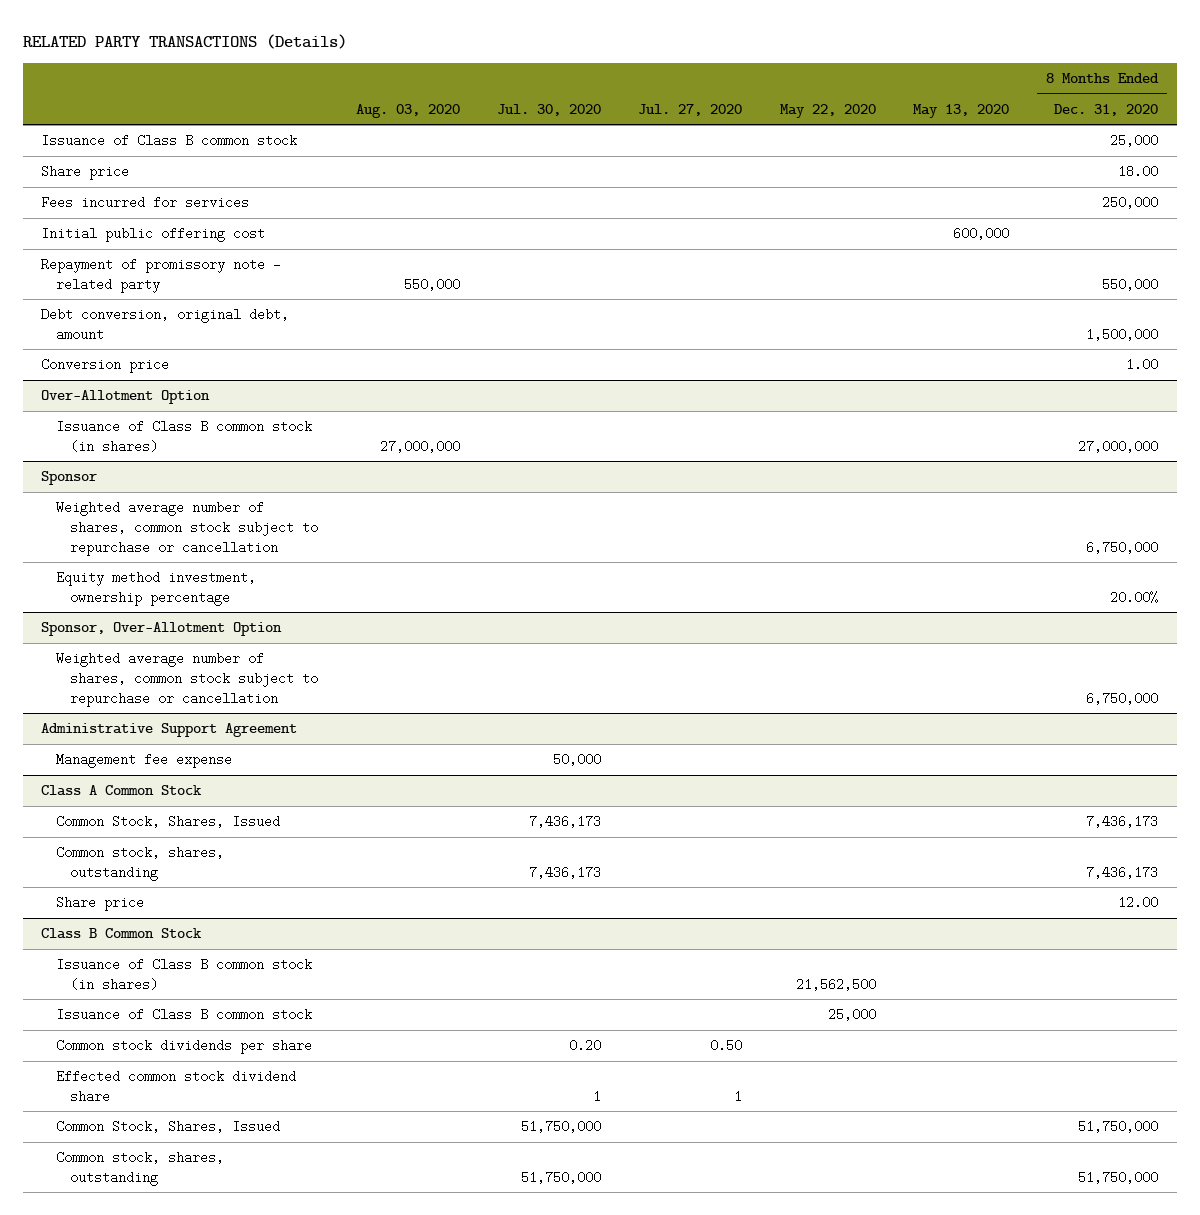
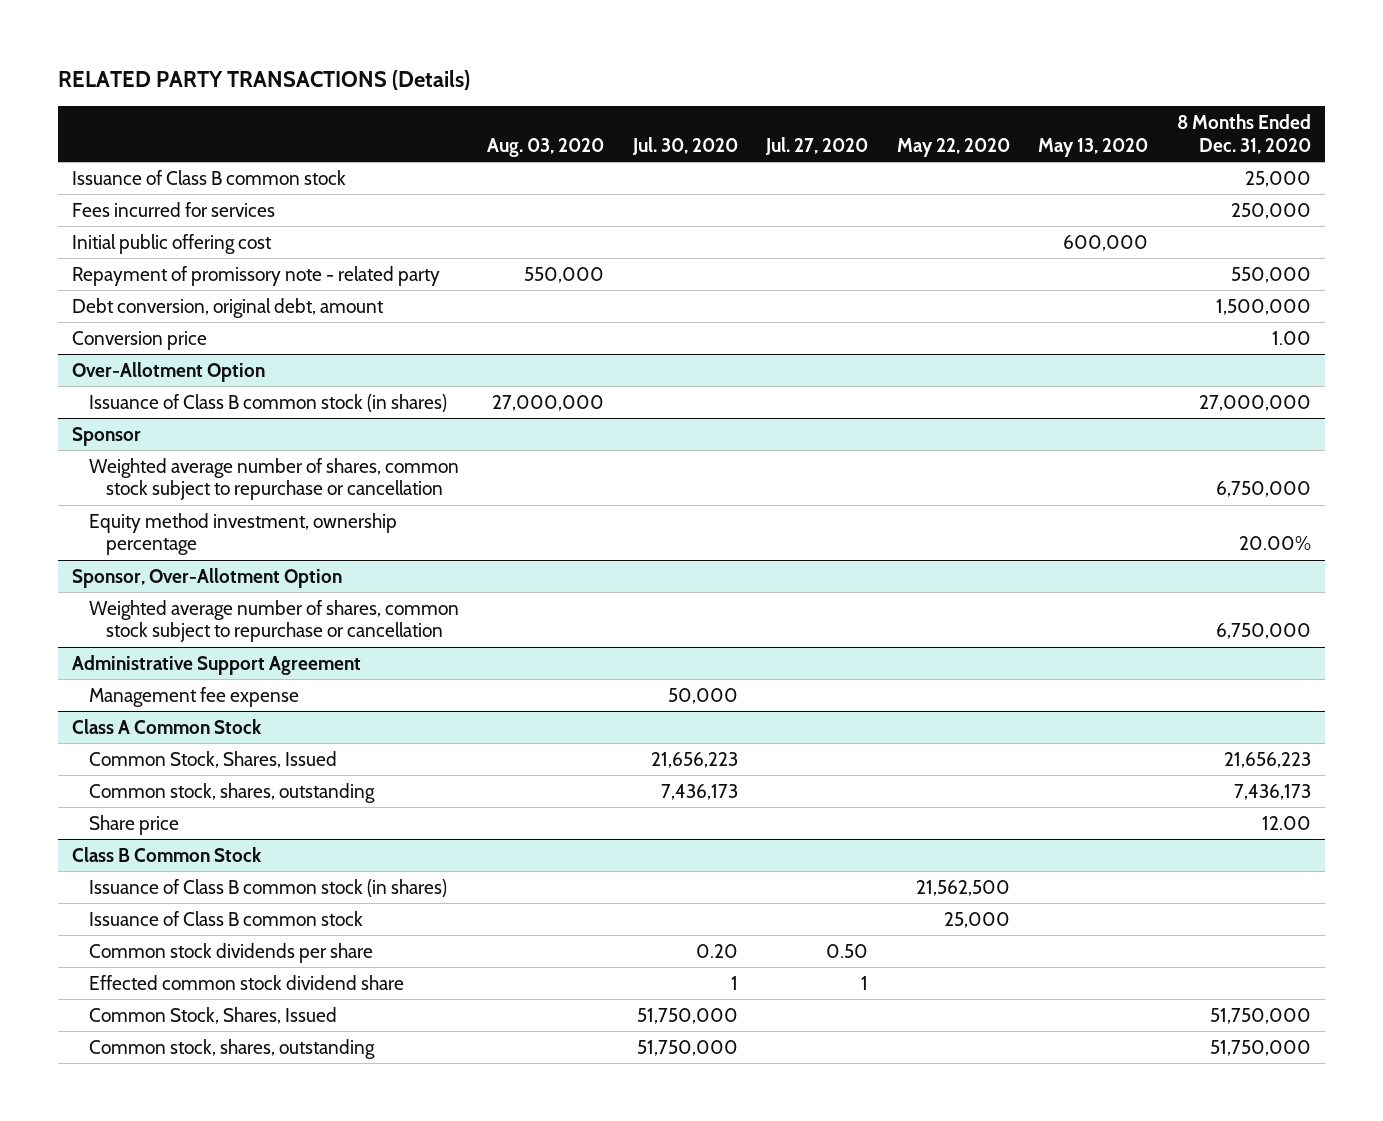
- Share price | | | | | | 18.00
@ Class A Common Stock
- Common Stock, Shares, Issued | | 7,436,173 | | | | 7,436,173
+ Common Stock, Shares, Issued | | 21,656,223 | | | | 21,656,223

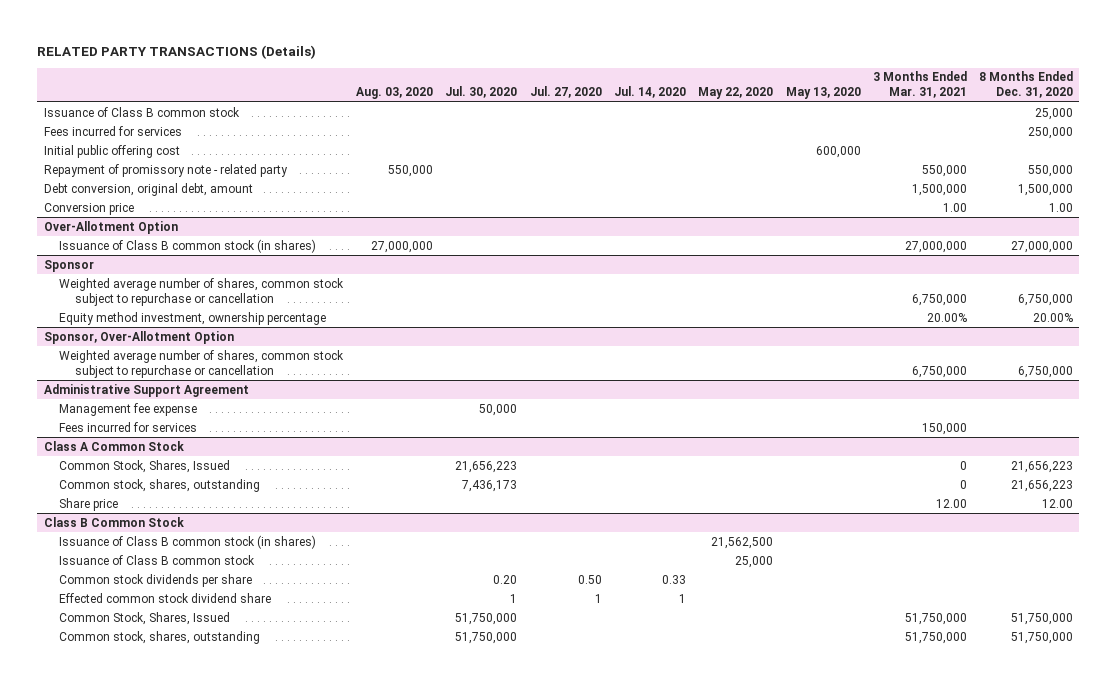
- | Aug. 03, 2020 | Jul. 30, 2020 | Jul. 27, 2020 | May 22, 2020 | May 13, 2020 | 8 Months Ended Dec. 31, 2020
+ | Aug. 03, 2020 | Jul. 30, 2020 | Jul. 27, 2020 | Jul. 14, 2020 | May 22, 2020 | May 13, 2020 | 3 Months Ended Mar. 31, 2021 | 8 Months Ended Dec. 31, 2020
@ Administrative Support Agreement
+ Fees incurred for services | | | | | | | 150,000 |
@ Class A Common Stock
- Common stock, shares, outstanding | | 7,436,173 | | | | 7,436,173
+ Common stock, shares, outstanding | | 7,436,173 | | | | | 0 | 21,656,223

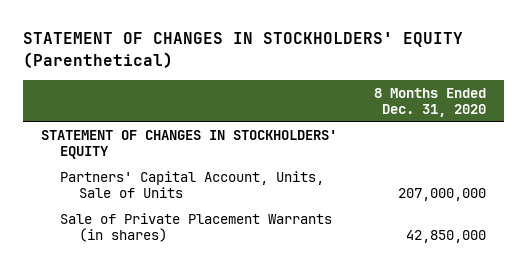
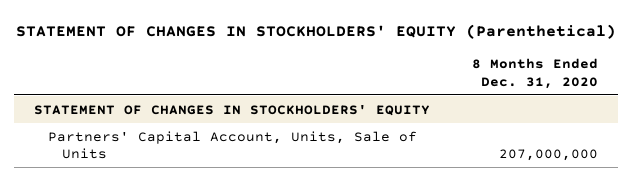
- Sale of Private Placement Warrants (in shares) | 42,850,000

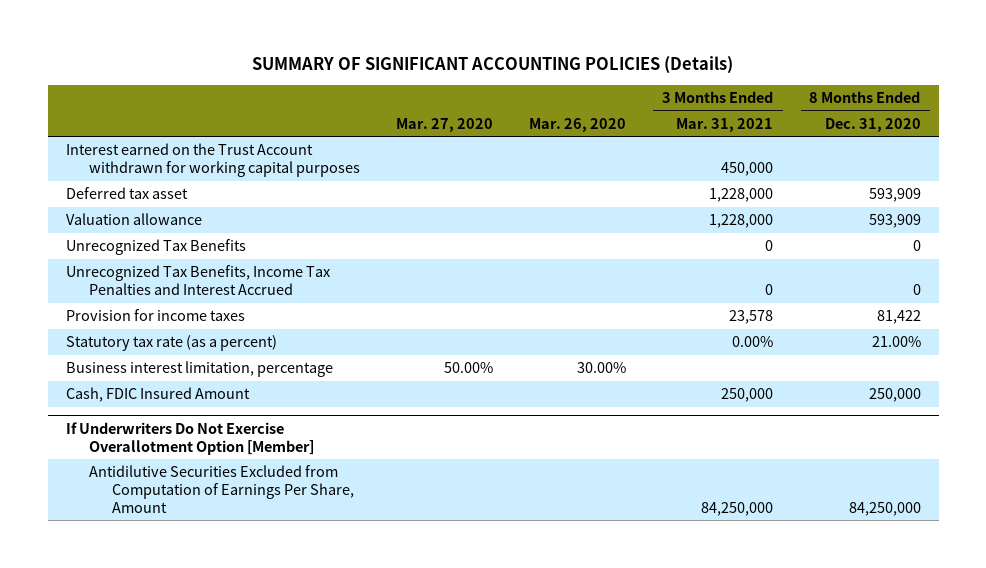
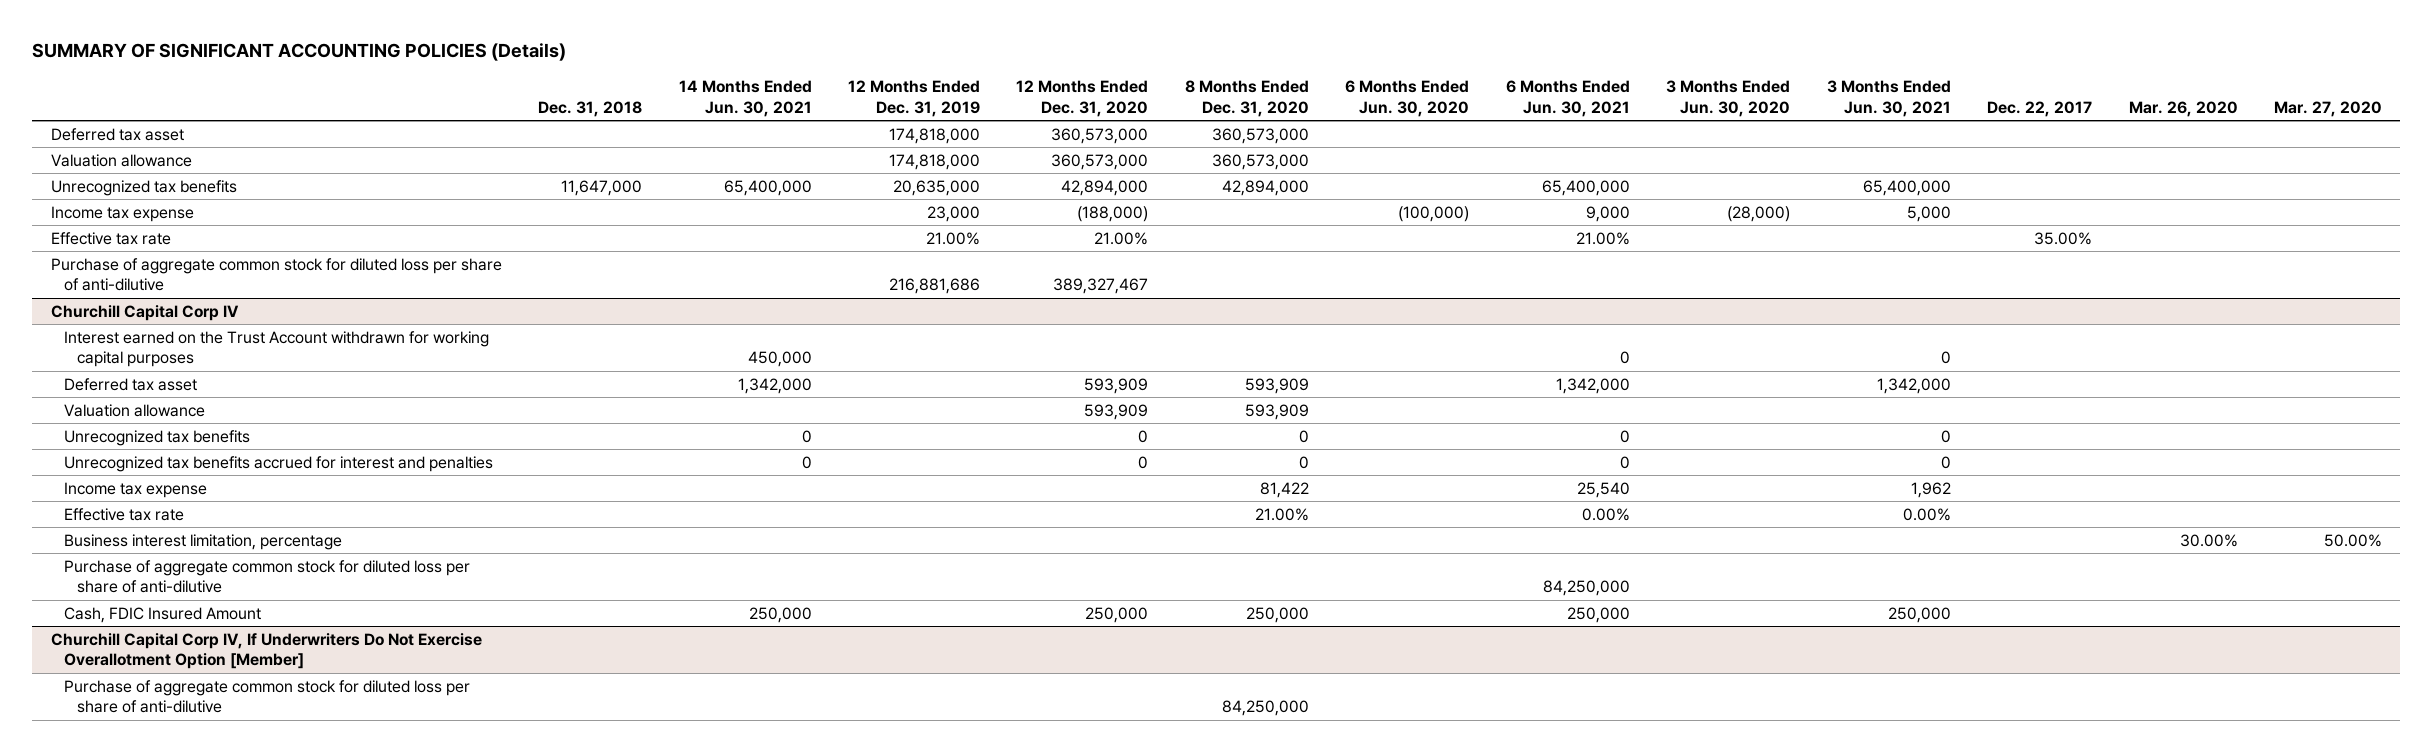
- | Mar. 27, 2020 | Mar. 26, 2020 | 3 Months Ended Mar. 31, 2021 | 8 Months Ended Dec. 31, 2020
+ | Dec. 31, 2018 | 14 Months Ended Jun. 30, 2021 | 12 Months Ended Dec. 31, 2019 | 12 Months Ended Dec. 31, 2020 | 8 Months Ended Dec. 31, 2020 | 6 Months Ended Jun. 30, 2020 | 6 Months Ended Jun. 30, 2021 | 3 Months Ended Jun. 30, 2020 | 3 Months Ended Jun. 30, 2021 | Dec. 22, 2017 | Mar. 26, 2020 | Mar. 27, 2020
+ Deferred tax asset | | | 174,818,000 | 360,573,000 | 360,573,000 | | | | | | |
+ Valuation allowance | | | 174,818,000 | 360,573,000 | 360,573,000 | | | | | | |
+ Unrecognized tax benefits | 11,647,000 | 65,400,000 | 20,635,000 | 42,894,000 | 42,894,000 | | 65,400,000 | | 65,400,000 | | |
+ Income tax expense | | | 23,000 | (188,000) | | (100,000) | 9,000 | (28,000) | 5,000 | | |
+ Effective tax rate | | | 21.00% | 21.00% | | | 21.00% | | | 35.00% | |
+ Purchase of aggregate common stock for diluted loss per share of anti-dilutive | | | 216,881,686 | 389,327,467 | | | | | | | |
+ Churchill Capital Corp IV
- Unrecognized Tax Benefits | | | 0 | 0
- Unrecognized Tax Benefits, Income Tax Penalties and Interest Accrued | | | 0 | 0
- Provision for income taxes | | | 23,578 | 81,422
- Statutory tax rate (as a percent) | | | 0.00% | 21.00%
+ Unrecognized tax benefits | | 0 | | 0 | 0 | | 0 | | 0 | | |
+ Unrecognized tax benefits accrued for interest and penalties | | 0 | | 0 | 0 | | 0 | | 0 | | |
+ Income tax expense | | | | | 81,422 | | 25,540 | | 1,962 | | |
+ Effective tax rate | | | | | 21.00% | | 0.00% | | 0.00% | | |
+ Purchase of aggregate common stock for diluted loss per share of anti-dilutive | | | | | | | 84,250,000 | | | | |
- If Underwriters Do Not Exercise Overallotment Option [Member]
- Antidilutive Securities Excluded from Computation of Earnings Per Share, Amount | | | 84,250,000 | 84,250,000
+ Churchill Capital Corp IV, If Underwriters Do Not Exercise Overallotment Option [Member]
+ Purchase of aggregate common stock for diluted loss per share of anti-dilutive | | | | | 84,250,000 | | | | | | |

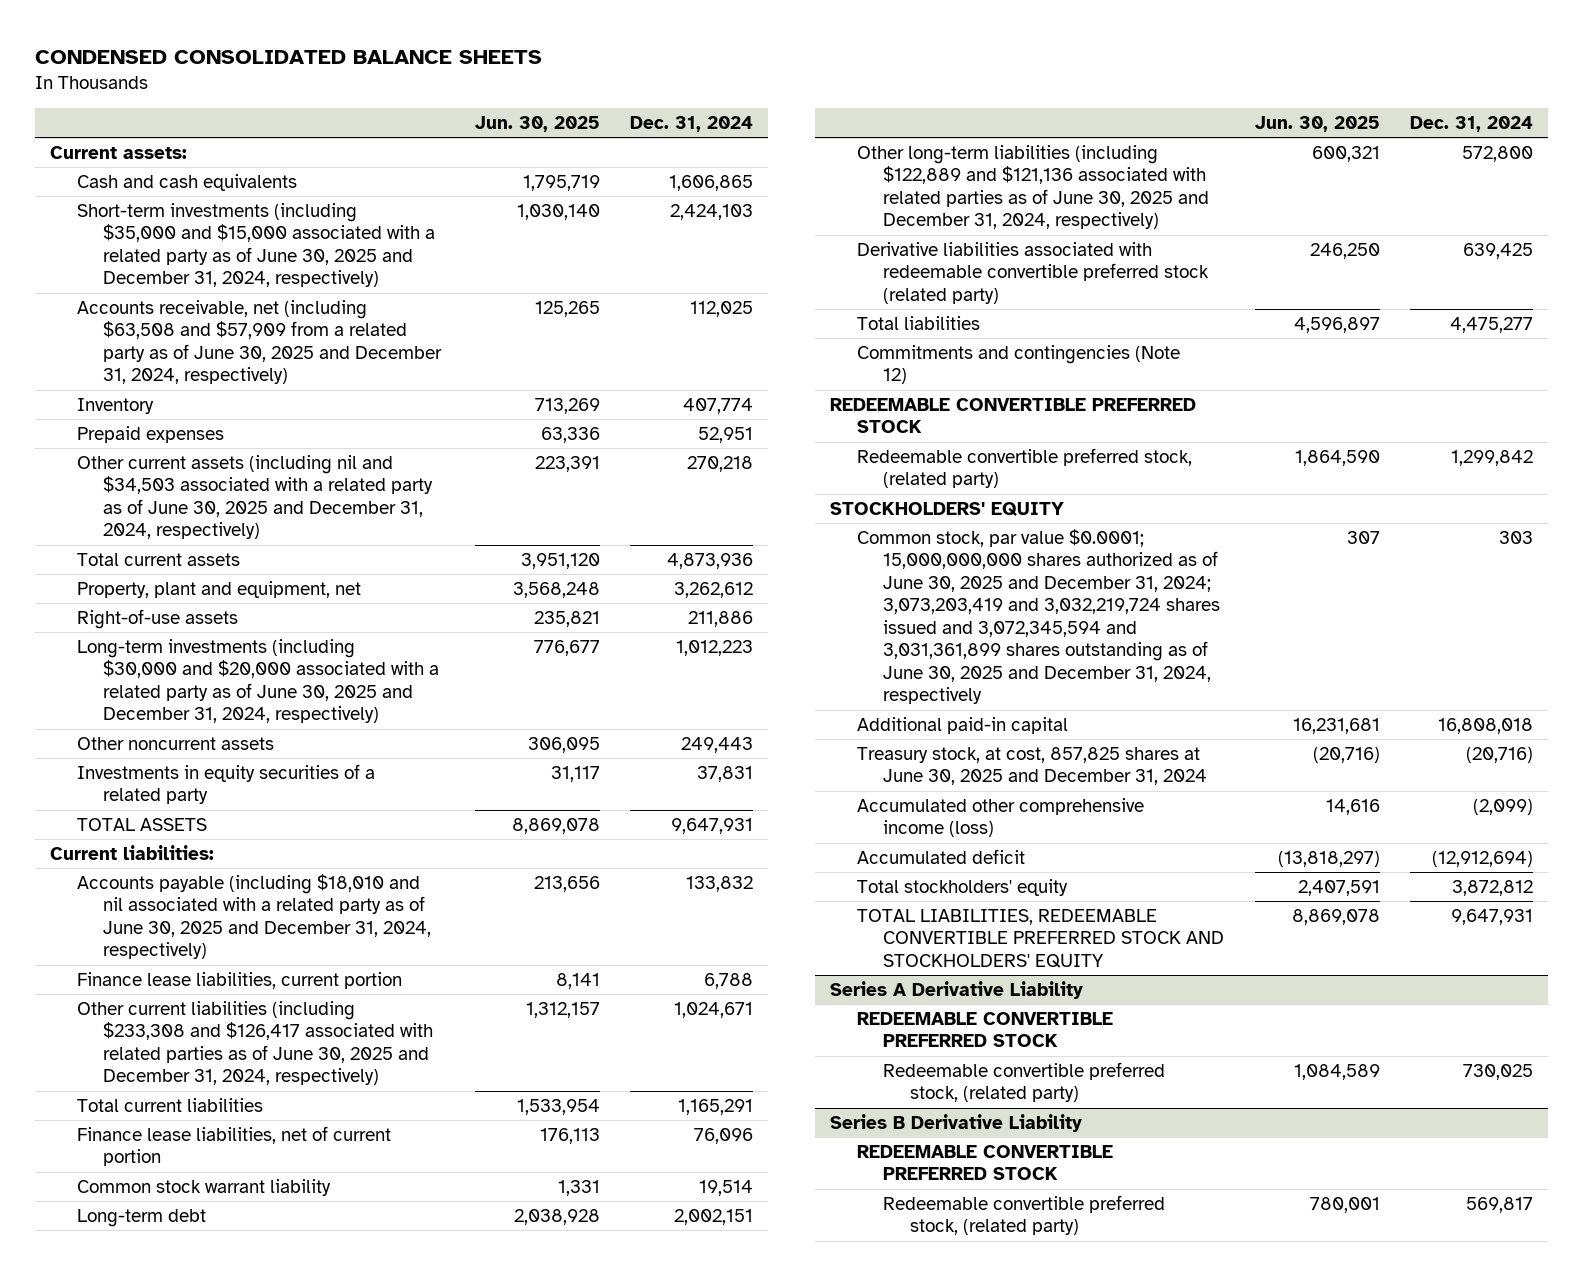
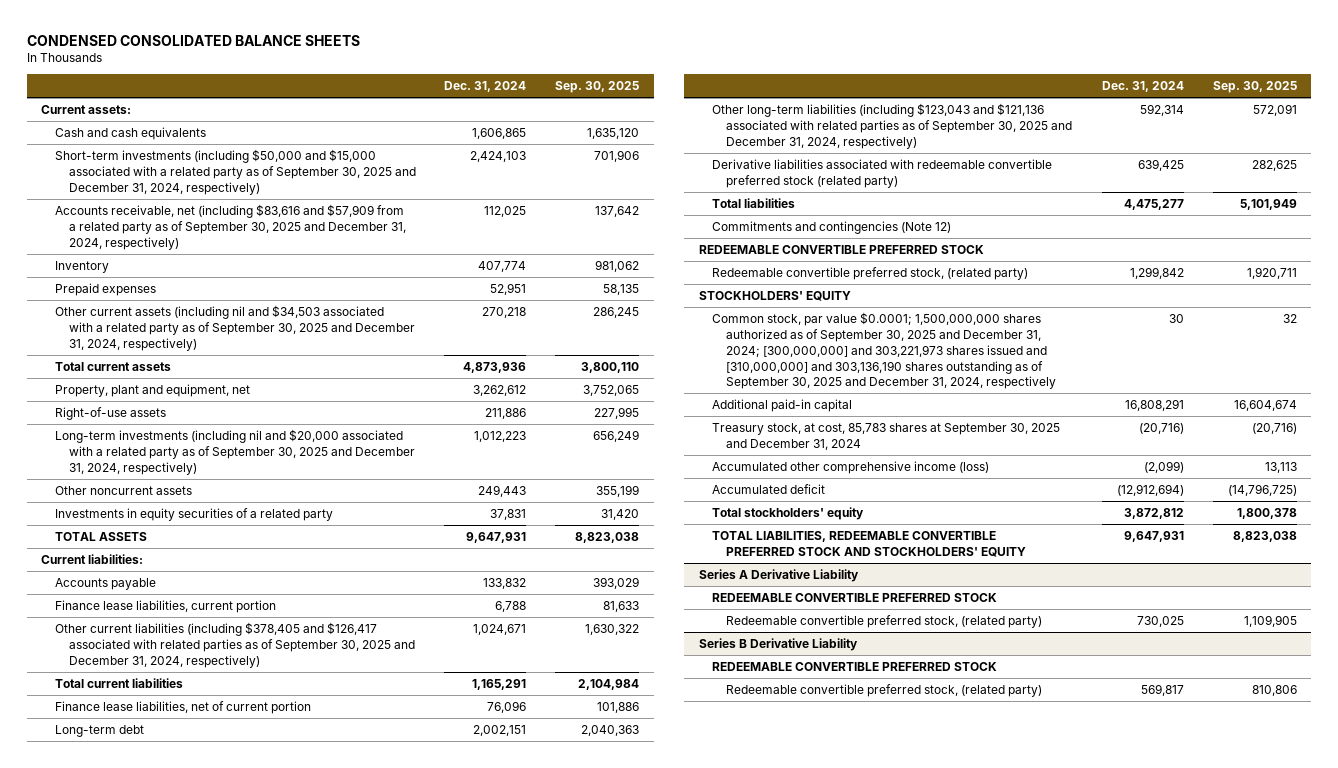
- | Jun. 30, 2025 | Dec. 31, 2024
+ | Dec. 31, 2024 | Sep. 30, 2025
- Short-term investments (including $35,000 and $15,000 associated with a related party as of June 30, 2025 and December 31, 2024, respectively) | 1,030,140 | 2,424,103
- Accounts receivable, net (including $63,508 and $57,909 from a related party as of June 30, 2025 and December 31, 2024, respectively) | 125,265 | 112,025
+ Short-term investments (including $50,000 and $15,000 associated with a related party as of September 30, 2025 and December 31, 2024, respectively) | 2,424,103 | 701,906
+ Accounts receivable, net (including $83,616 and $57,909 from a related party as of September 30, 2025 and December 31, 2024, respectively) | 112,025 | 137,642
- Other current assets (including nil and $34,503 associated with a related party as of June 30, 2025 and December 31, 2024, respectively) | 223,391 | 270,218
+ Other current assets (including nil and $34,503 associated with a related party as of September 30, 2025 and December 31, 2024, respectively) | 270,218 | 286,245
- Long-term investments (including $30,000 and $20,000 associated with a related party as of June 30, 2025 and December 31, 2024, respectively) | 776,677 | 1,012,223
+ Long-term investments (including nil and $20,000 associated with a related party as of September 30, 2025 and December 31, 2024, respectively) | 1,012,223 | 656,249
- Accounts payable (including $18,010 and nil associated with a related party as of June 30, 2025 and December 31, 2024, respectively) | 213,656 | 133,832
+ Accounts payable | 133,832 | 393,029
- Other current liabilities (including $233,308 and $126,417 associated with related parties as of June 30, 2025 and December 31, 2024, respectively) | 1,312,157 | 1,024,671
+ Other current liabilities (including $378,405 and $126,417 associated with related parties as of September 30, 2025 and December 31, 2024, respectively) | 1,024,671 | 1,630,322
- Common stock warrant liability | 1,331 | 19,514
- Other long-term liabilities (including $122,889 and $121,136 associated with related parties as of June 30, 2025 and December 31, 2024, respectively) | 600,321 | 572,800
+ Other long-term liabilities (including $123,043 and $121,136 associated with related parties as of September 30, 2025 and December 31, 2024, respectively) | 592,314 | 572,091
- Common stock, par value $0.0001; 15,000,000,000 shares authorized as of June 30, 2025 and December 31, 2024; 3,073,203,419 and 3,032,219,724 shares issued and 3,072,345,594 and 3,031,361,899 shares outstanding as of June 30, 2025 and December 31, 2024, respectively | 307 | 303
- Additional paid-in capital | 16,231,681 | 16,808,018
- Treasury stock, at cost, 857,825 shares at June 30, 2025 and December 31, 2024 | (20,716) | (20,716)
+ Common stock, par value $0.0001; 1,500,000,000 shares authorized as of September 30, 2025 and December 31, 2024; [300,000,000] and 303,221,973 shares issued and [310,000,000] and 303,136,190 shares outstanding as of September 30, 2025 and December 31, 2024, respectively | 30 | 32
+ Additional paid-in capital | 16,808,291 | 16,604,674
+ Treasury stock, at cost, 85,783 shares at September 30, 2025 and December 31, 2024 | (20,716) | (20,716)

